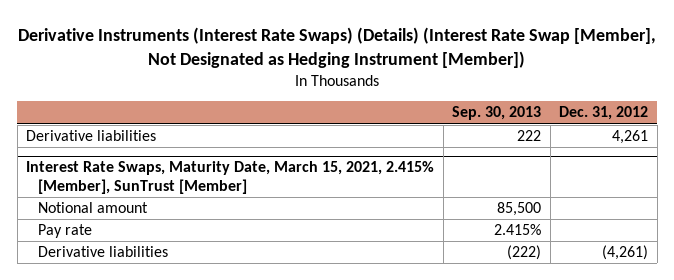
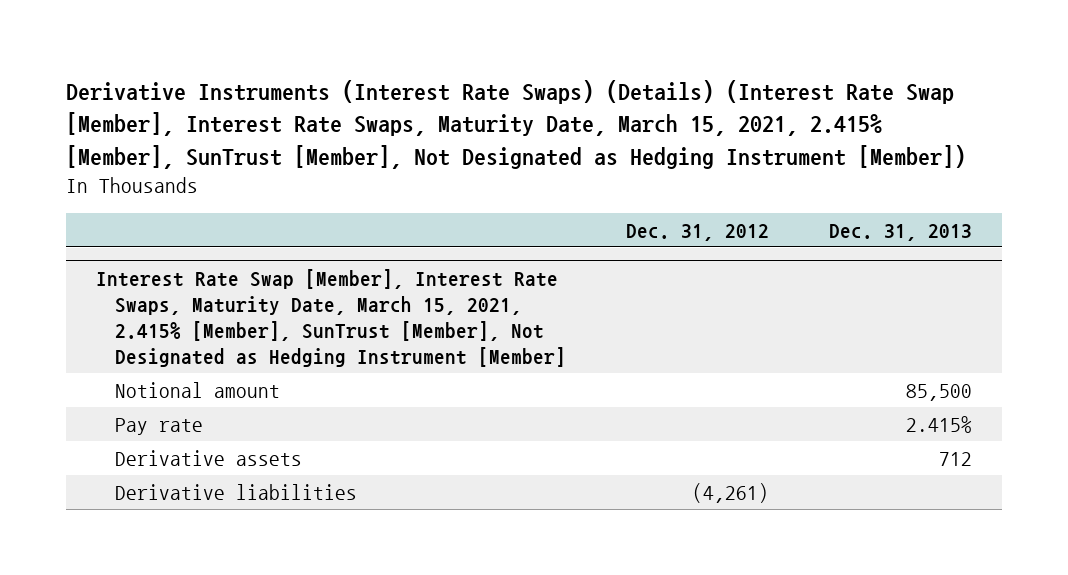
- Derivative Instruments (Interest Rate Swaps) (Details) (Interest Rate Swap [Member], Not Designated as Hedging Instrument [Member])
+ Derivative Instruments (Interest Rate Swaps) (Details) (Interest Rate Swap [Member], Interest Rate Swaps, Maturity Date, March 15, 2021, 2.415% [Member], SunTrust [Member], Not Designated as Hedging Instrument [Member])
- | Sep. 30, 2013 | Dec. 31, 2012
+ | Dec. 31, 2012 | Dec. 31, 2013
- Derivative liabilities | 222 | 4,261
- Interest Rate Swaps, Maturity Date, March 15, 2021, 2.415% [Member], SunTrust [Member]
+ Interest Rate Swap [Member], Interest Rate Swaps, Maturity Date, March 15, 2021, 2.415% [Member], SunTrust [Member], Not Designated as Hedging Instrument [Member]
+ Derivative assets | | 712

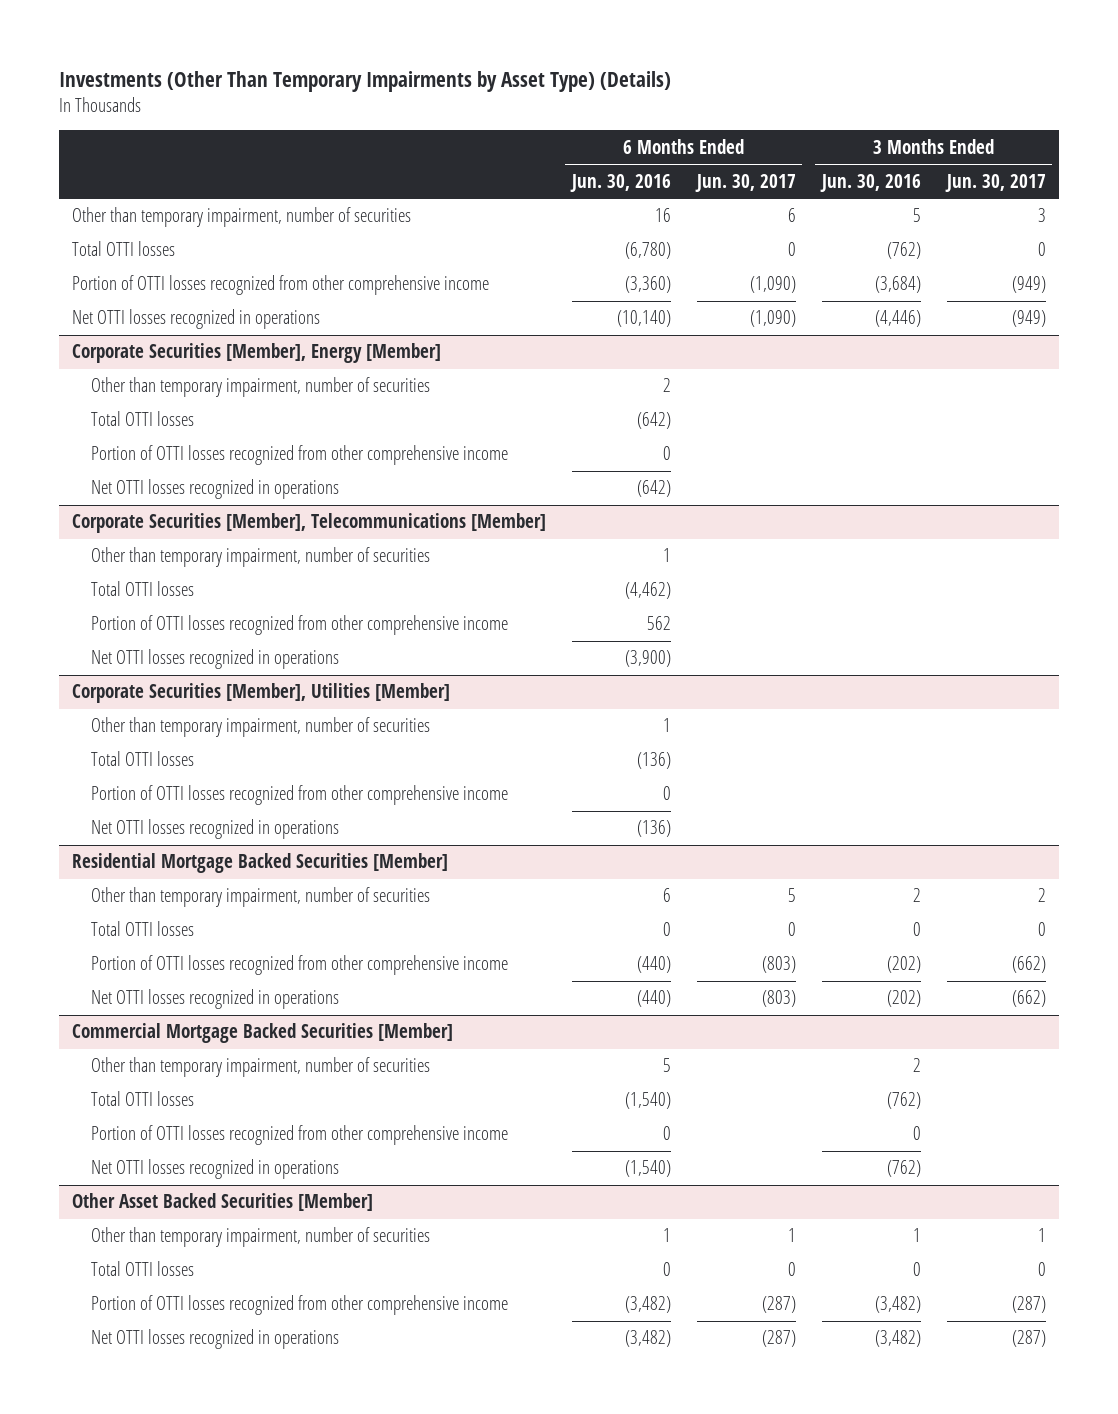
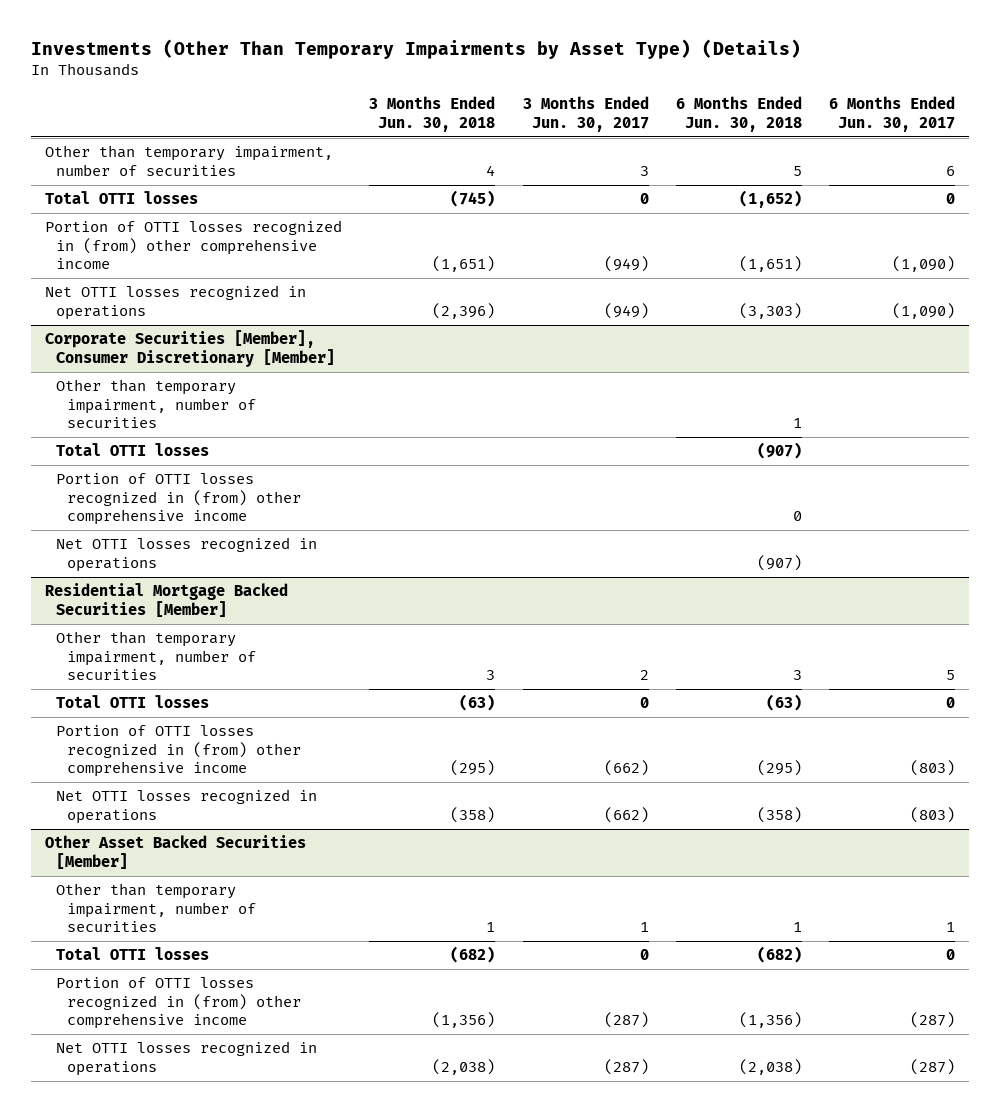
- | 6 Months Ended Jun. 30, 2016 | 6 Months Ended Jun. 30, 2017 | 3 Months Ended Jun. 30, 2016 | 3 Months Ended Jun. 30, 2017
+ | 3 Months Ended Jun. 30, 2018 | 3 Months Ended Jun. 30, 2017 | 6 Months Ended Jun. 30, 2018 | 6 Months Ended Jun. 30, 2017
- Portion of OTTI losses recognized from other comprehensive income | (3,360) | (1,090) | (3,684) | (949)
+ Portion of OTTI losses recognized in (from) other comprehensive income | (1,651) | (949) | (1,651) | (1,090)
- Corporate Securities [Member], Energy [Member]
- Other than temporary impairment, number of securities | 2 | | |
- Total OTTI losses | (642) | | |
- Portion of OTTI losses recognized from other comprehensive income | 0 | | |
- Net OTTI losses recognized in operations | (642) | | |
- Corporate Securities [Member], Telecommunications [Member]
- Other than temporary impairment, number of securities | 1 | | |
- Total OTTI losses | (4,462) | | |
- Portion of OTTI losses recognized from other comprehensive income | 562 | | |
- Net OTTI losses recognized in operations | (3,900) | | |
- Corporate Securities [Member], Utilities [Member]
- Other than temporary impairment, number of securities | 1 | | |
- Total OTTI losses | (136) | | |
- Portion of OTTI losses recognized from other comprehensive income | 0 | | |
- Net OTTI losses recognized in operations | (136) | | |
+ Corporate Securities [Member], Consumer Discretionary [Member]
+ Other than temporary impairment, number of securities | | | 1 |
+ Total OTTI losses | | | (907) |
+ Portion of OTTI losses recognized in (from) other comprehensive income | | | 0 |
+ Net OTTI losses recognized in operations | | | (907) |
@ Residential Mortgage Backed Securities [Member]
- Portion of OTTI losses recognized from other comprehensive income | (440) | (803) | (202) | (662)
+ Portion of OTTI losses recognized in (from) other comprehensive income | (295) | (662) | (295) | (803)
- Commercial Mortgage Backed Securities [Member]
- Other than temporary impairment, number of securities | 5 | | 2 |
- Total OTTI losses | (1,540) | | (762) |
- Portion of OTTI losses recognized from other comprehensive income | 0 | | 0 |
- Net OTTI losses recognized in operations | (1,540) | | (762) |
@ Other Asset Backed Securities [Member]
- Portion of OTTI losses recognized from other comprehensive income | (3,482) | (287) | (3,482) | (287)
+ Portion of OTTI losses recognized in (from) other comprehensive income | (1,356) | (287) | (1,356) | (287)

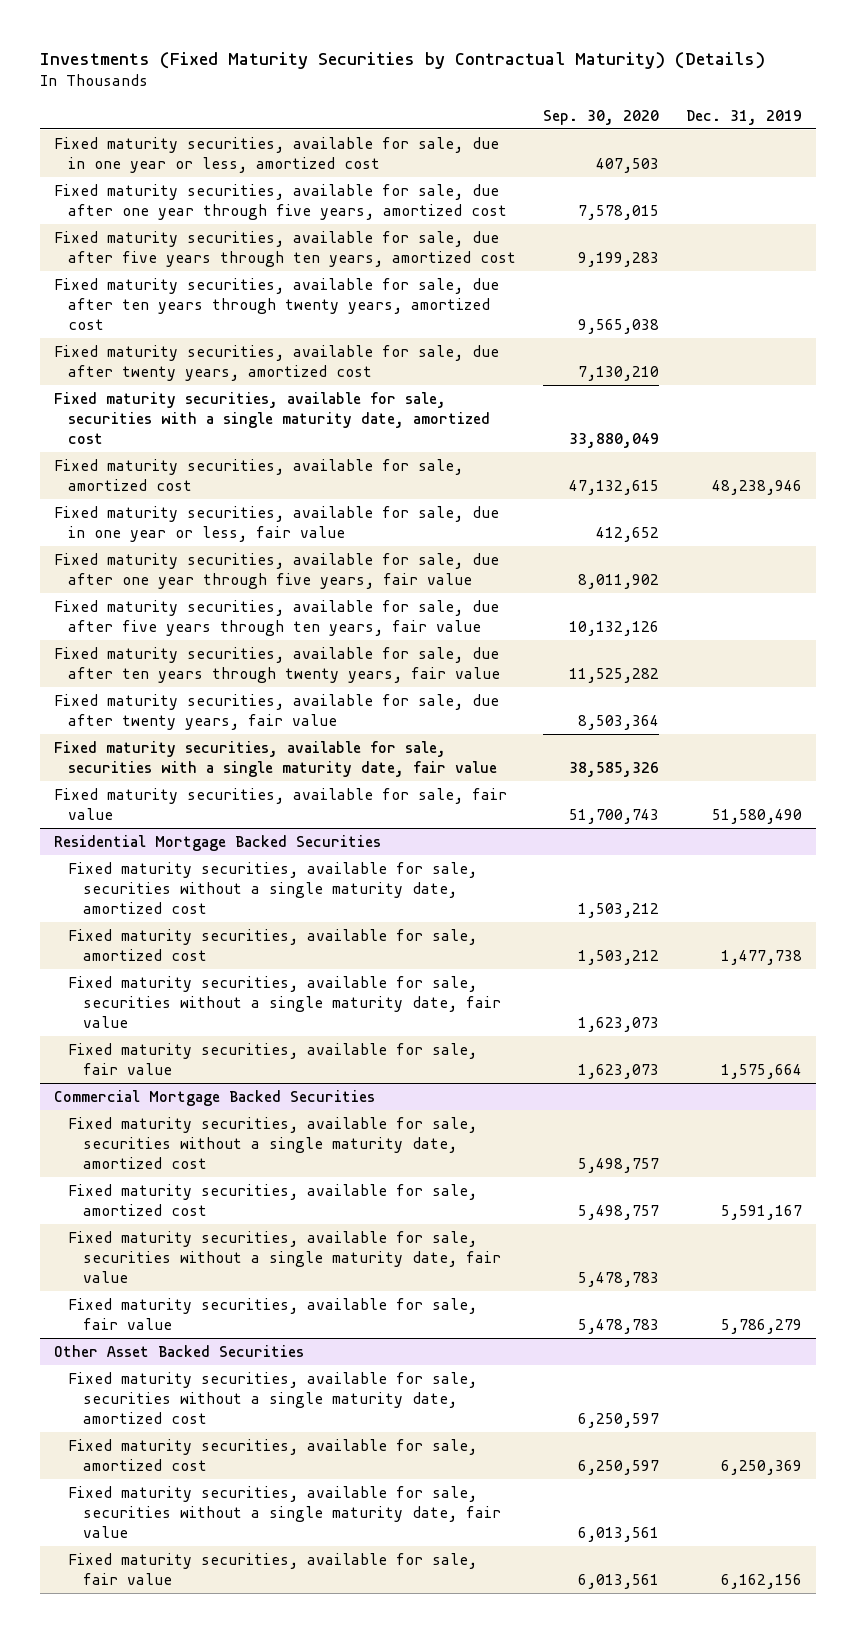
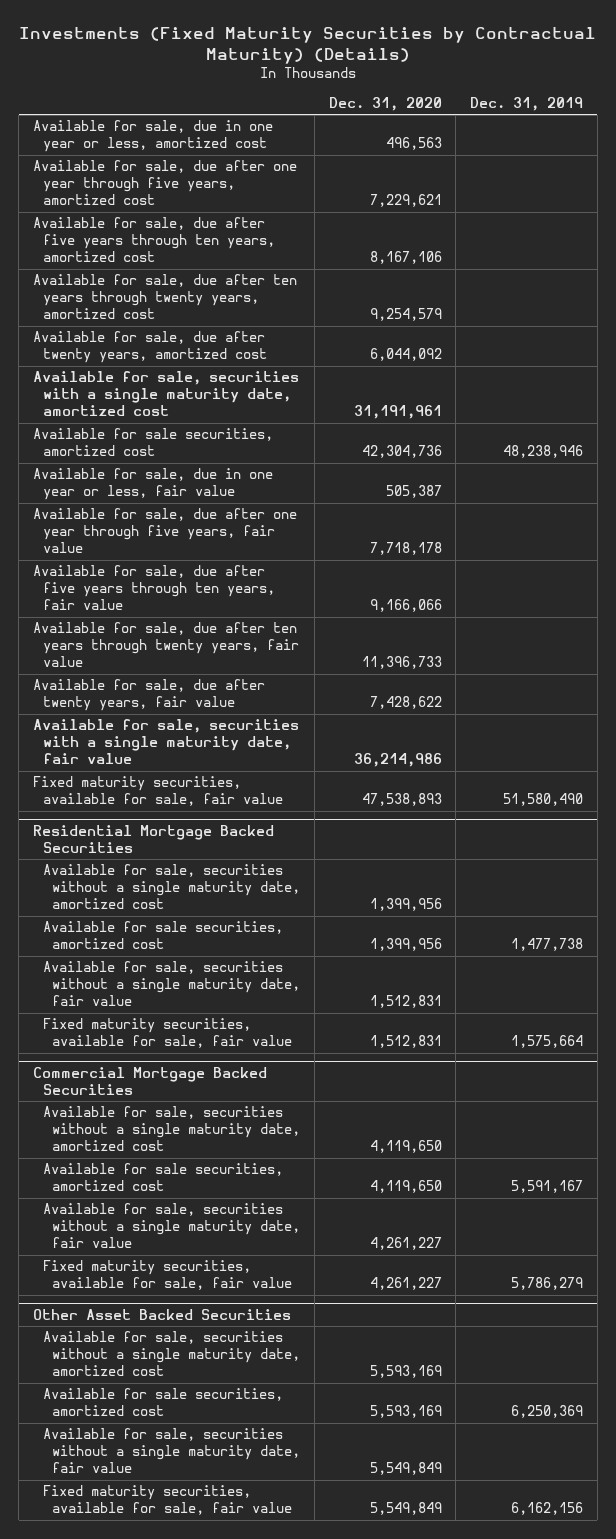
- | Sep. 30, 2020 | Dec. 31, 2019
+ | Dec. 31, 2020 | Dec. 31, 2019
- Fixed maturity securities, available for sale, due in one year or less, amortized cost | 407,503 |
- Fixed maturity securities, available for sale, due after one year through five years, amortized cost | 7,578,015 |
- Fixed maturity securities, available for sale, due after five years through ten years, amortized cost | 9,199,283 |
- Fixed maturity securities, available for sale, due after ten years through twenty years, amortized cost | 9,565,038 |
- Fixed maturity securities, available for sale, due after twenty years, amortized cost | 7,130,210 |
- Fixed maturity securities, available for sale, securities with a single maturity date, amortized cost | 33,880,049 |
- Fixed maturity securities, available for sale, amortized cost | 47,132,615 | 48,238,946
- Fixed maturity securities, available for sale, due in one year or less, fair value | 412,652 |
- Fixed maturity securities, available for sale, due after one year through five years, fair value | 8,011,902 |
- Fixed maturity securities, available for sale, due after five years through ten years, fair value | 10,132,126 |
- Fixed maturity securities, available for sale, due after ten years through twenty years, fair value | 11,525,282 |
- Fixed maturity securities, available for sale, due after twenty years, fair value | 8,503,364 |
- Fixed maturity securities, available for sale, securities with a single maturity date, fair value | 38,585,326 |
+ Available for sale, due in one year or less, amortized cost | 496,563 |
+ Available for sale, due after one year through five years, amortized cost | 7,229,621 |
+ Available for sale, due after five years through ten years, amortized cost | 8,167,106 |
+ Available for sale, due after ten years through twenty years, amortized cost | 9,254,579 |
+ Available for sale, due after twenty years, amortized cost | 6,044,092 |
+ Available for sale, securities with a single maturity date, amortized cost | 31,191,961 |
+ Available for sale securities, amortized cost | 42,304,736 | 48,238,946
+ Available for sale, due in one year or less, fair value | 505,387 |
+ Available for sale, due after one year through five years, fair value | 7,718,178 |
+ Available for sale, due after five years through ten years, fair value | 9,166,066 |
+ Available for sale, due after ten years through twenty years, fair value | 11,396,733 |
+ Available for sale, due after twenty years, fair value | 7,428,622 |
+ Available for sale, securities with a single maturity date, fair value | 36,214,986 |
@ Residential Mortgage Backed Securities
- Fixed maturity securities, available for sale, securities without a single maturity date, amortized cost | 1,503,212 |
- Fixed maturity securities, available for sale, amortized cost | 1,503,212 | 1,477,738
- Fixed maturity securities, available for sale, securities without a single maturity date, fair value | 1,623,073 |
+ Available for sale, securities without a single maturity date, amortized cost | 1,399,956 |
+ Available for sale securities, amortized cost | 1,399,956 | 1,477,738
+ Available for sale, securities without a single maturity date, fair value | 1,512,831 |
@ Commercial Mortgage Backed Securities
- Fixed maturity securities, available for sale, securities without a single maturity date, amortized cost | 5,498,757 |
- Fixed maturity securities, available for sale, amortized cost | 5,498,757 | 5,591,167
- Fixed maturity securities, available for sale, securities without a single maturity date, fair value | 5,478,783 |
+ Available for sale, securities without a single maturity date, amortized cost | 4,119,650 |
+ Available for sale securities, amortized cost | 4,119,650 | 5,591,167
+ Available for sale, securities without a single maturity date, fair value | 4,261,227 |
@ Other Asset Backed Securities
- Fixed maturity securities, available for sale, securities without a single maturity date, amortized cost | 6,250,597 |
- Fixed maturity securities, available for sale, amortized cost | 6,250,597 | 6,250,369
- Fixed maturity securities, available for sale, securities without a single maturity date, fair value | 6,013,561 |
+ Available for sale, securities without a single maturity date, amortized cost | 5,593,169 |
+ Available for sale securities, amortized cost | 5,593,169 | 6,250,369
+ Available for sale, securities without a single maturity date, fair value | 5,549,849 |

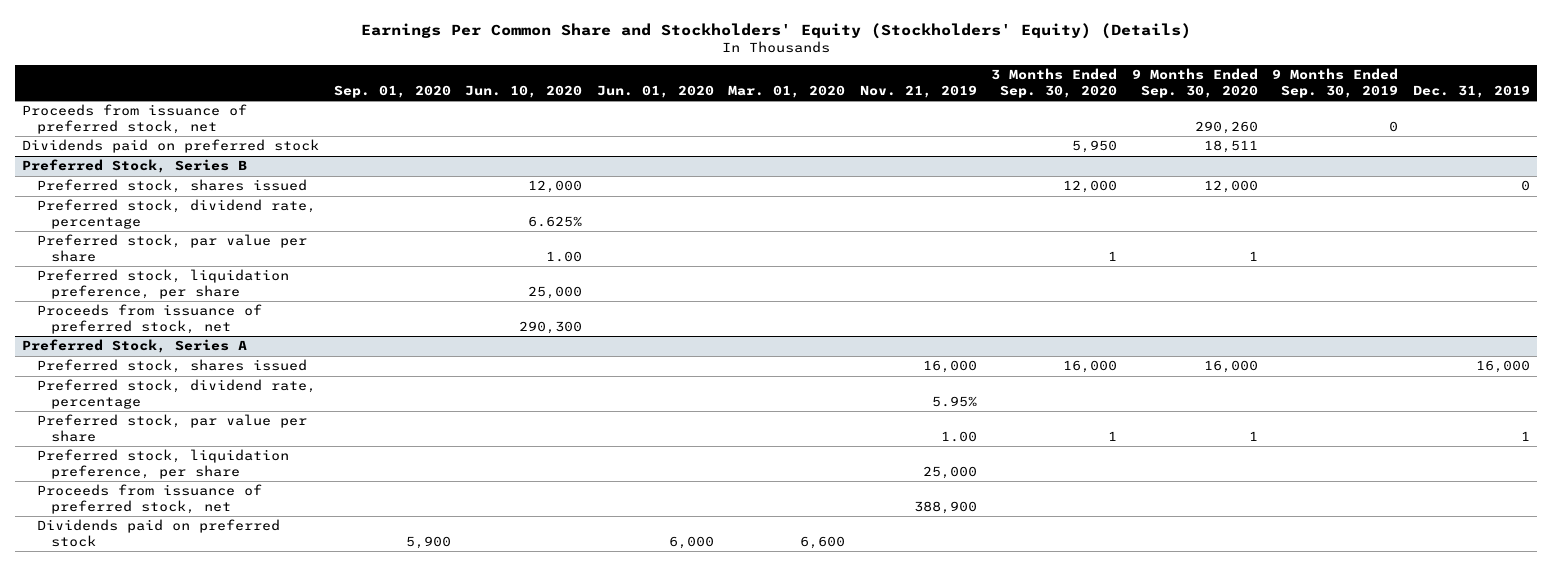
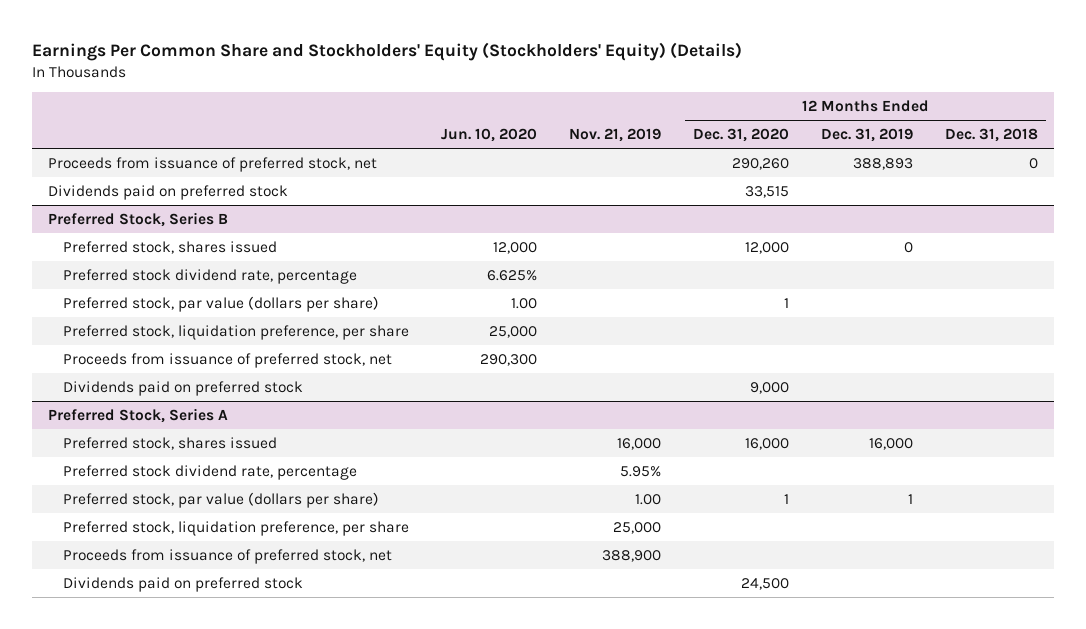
- | Sep. 01, 2020 | Jun. 10, 2020 | Jun. 01, 2020 | Mar. 01, 2020 | Nov. 21, 2019 | 3 Months Ended Sep. 30, 2020 | 9 Months Ended Sep. 30, 2020 | 9 Months Ended Sep. 30, 2019 | Dec. 31, 2019
+ | Jun. 10, 2020 | Nov. 21, 2019 | 12 Months Ended Dec. 31, 2020 | 12 Months Ended Dec. 31, 2019 | 12 Months Ended Dec. 31, 2018
@ Preferred Stock, Series B
- Preferred stock, dividend rate, percentage | | 6.625% | | | | | | |
- Preferred stock, par value per share | | 1.00 | | | | 1 | 1 | |
+ Preferred stock dividend rate, percentage | 6.625% | | | |
+ Preferred stock, par value (dollars per share) | 1.00 | | 1 | |
+ Dividends paid on preferred stock | | | 9,000 | |
@ Preferred Stock, Series A
- Preferred stock, dividend rate, percentage | | | | | 5.95% | | | |
- Preferred stock, par value per share | | | | | 1.00 | 1 | 1 | | 1
+ Preferred stock dividend rate, percentage | | 5.95% | | |
+ Preferred stock, par value (dollars per share) | | 1.00 | 1 | 1 |

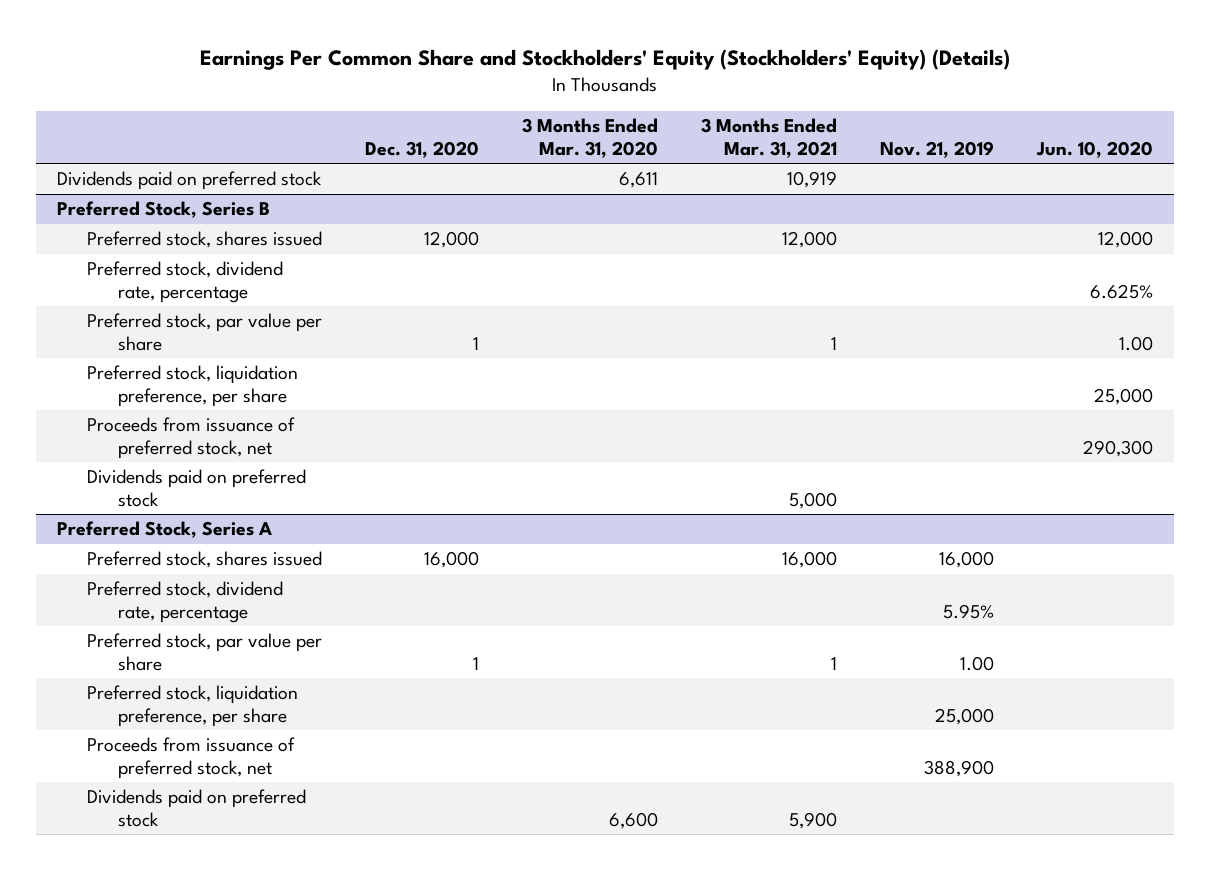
- | Jun. 10, 2020 | Nov. 21, 2019 | 12 Months Ended Dec. 31, 2020 | 12 Months Ended Dec. 31, 2019 | 12 Months Ended Dec. 31, 2018
+ | Dec. 31, 2020 | 3 Months Ended Mar. 31, 2020 | 3 Months Ended Mar. 31, 2021 | Nov. 21, 2019 | Jun. 10, 2020
- Proceeds from issuance of preferred stock, net | | | 290,260 | 388,893 | 0
@ Preferred Stock, Series B
- Preferred stock dividend rate, percentage | 6.625% | | | |
- Preferred stock, par value (dollars per share) | 1.00 | | 1 | |
+ Preferred stock, dividend rate, percentage | | | | | 6.625%
+ Preferred stock, par value per share | 1 | | 1 | | 1.00
@ Preferred Stock, Series A
- Preferred stock dividend rate, percentage | | 5.95% | | |
- Preferred stock, par value (dollars per share) | | 1.00 | 1 | 1 |
+ Preferred stock, dividend rate, percentage | | | | 5.95% |
+ Preferred stock, par value per share | 1 | | 1 | 1.00 |

